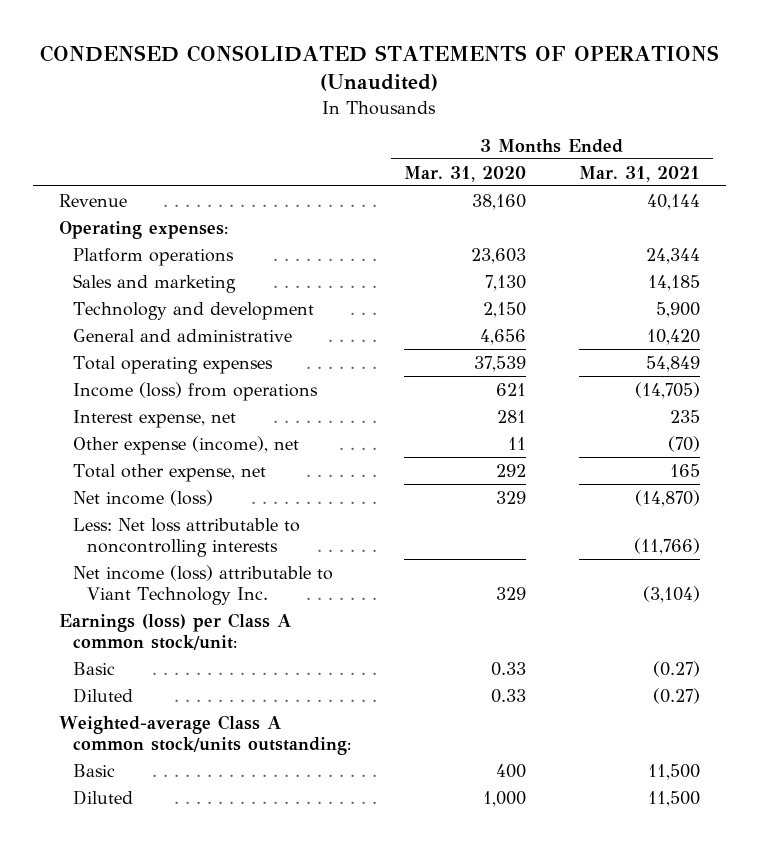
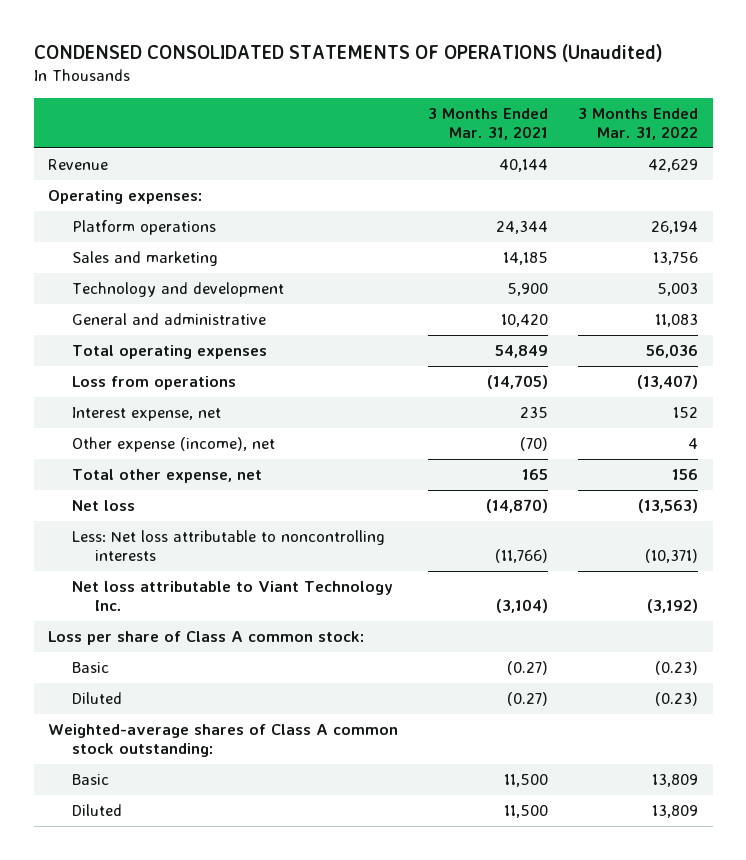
- | 3 Months Ended Mar. 31, 2020 | 3 Months Ended Mar. 31, 2021
+ | 3 Months Ended Mar. 31, 2021 | 3 Months Ended Mar. 31, 2022
- Income (loss) from operations | 621 | (14,705)
+ Loss from operations | (14,705) | (13,407)
- Net income (loss) | 329 | (14,870)
+ Net loss | (14,870) | (13,563)
- Net income (loss) attributable to Viant Technology Inc. | 329 | (3,104)
- Earnings (loss) per Class A common stock/unit:
+ Net loss attributable to Viant Technology Inc. | (3,104) | (3,192)
+ Loss per share of Class A common stock:
- Weighted-average Class A common stock/units outstanding:
+ Weighted-average shares of Class A common stock outstanding:

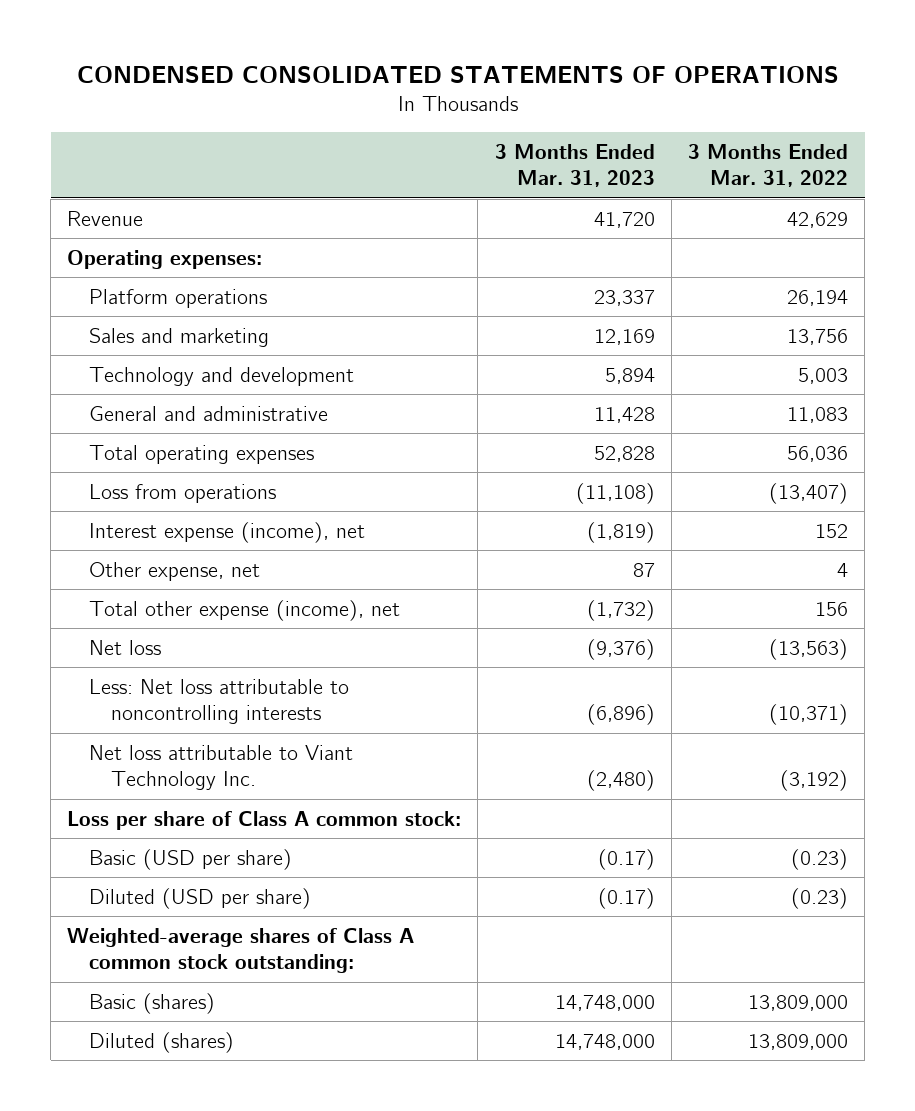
- CONDENSED CONSOLIDATED STATEMENTS OF OPERATIONS (Unaudited)
+ CONDENSED CONSOLIDATED STATEMENTS OF OPERATIONS
- | 3 Months Ended Mar. 31, 2021 | 3 Months Ended Mar. 31, 2022
+ | 3 Months Ended Mar. 31, 2023 | 3 Months Ended Mar. 31, 2022
- Interest expense, net | 235 | 152
- Other expense (income), net | (70) | 4
- Total other expense, net | 165 | 156
+ Interest expense (income), net | (1,819) | 152
+ Other expense, net | 87 | 4
+ Total other expense (income), net | (1,732) | 156
- Basic | (0.27) | (0.23)
- Diluted | (0.27) | (0.23)
+ Basic (USD per share) | (0.17) | (0.23)
+ Diluted (USD per share) | (0.17) | (0.23)
- Basic | 11,500 | 13,809
- Diluted | 11,500 | 13,809
+ Basic (shares) | 14,748,000 | 13,809,000
+ Diluted (shares) | 14,748,000 | 13,809,000

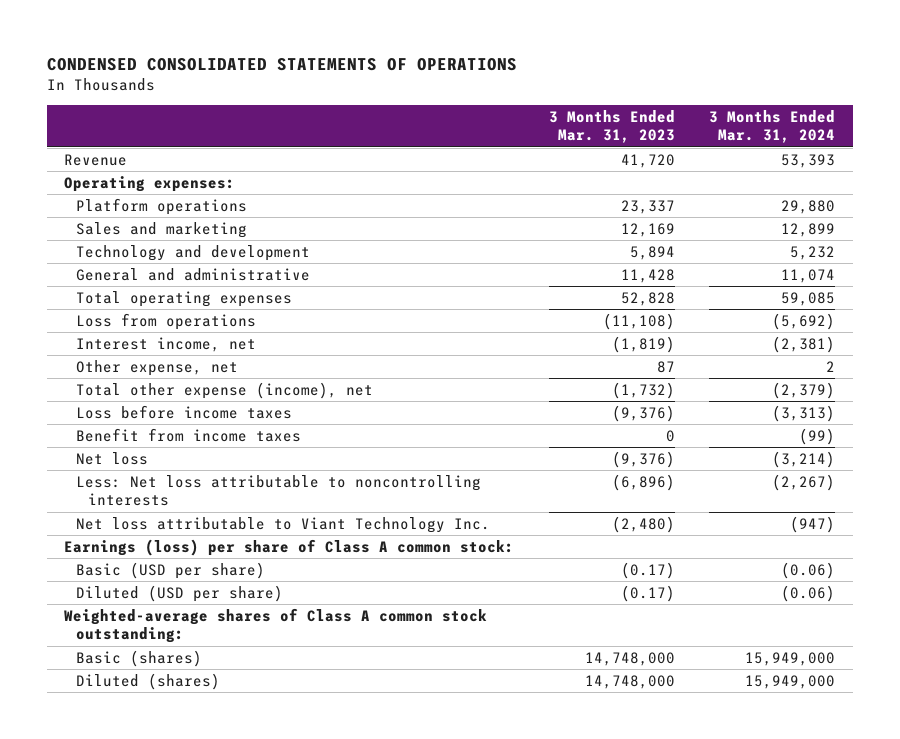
- | 3 Months Ended Mar. 31, 2023 | 3 Months Ended Mar. 31, 2022
+ | 3 Months Ended Mar. 31, 2023 | 3 Months Ended Mar. 31, 2024
- Interest expense (income), net | (1,819) | 152
+ Interest income, net | (1,819) | (2,381)
+ Loss before income taxes | (9,376) | (3,313)
+ Benefit from income taxes | 0 | (99)
- Loss per share of Class A common stock:
+ Earnings (loss) per share of Class A common stock:

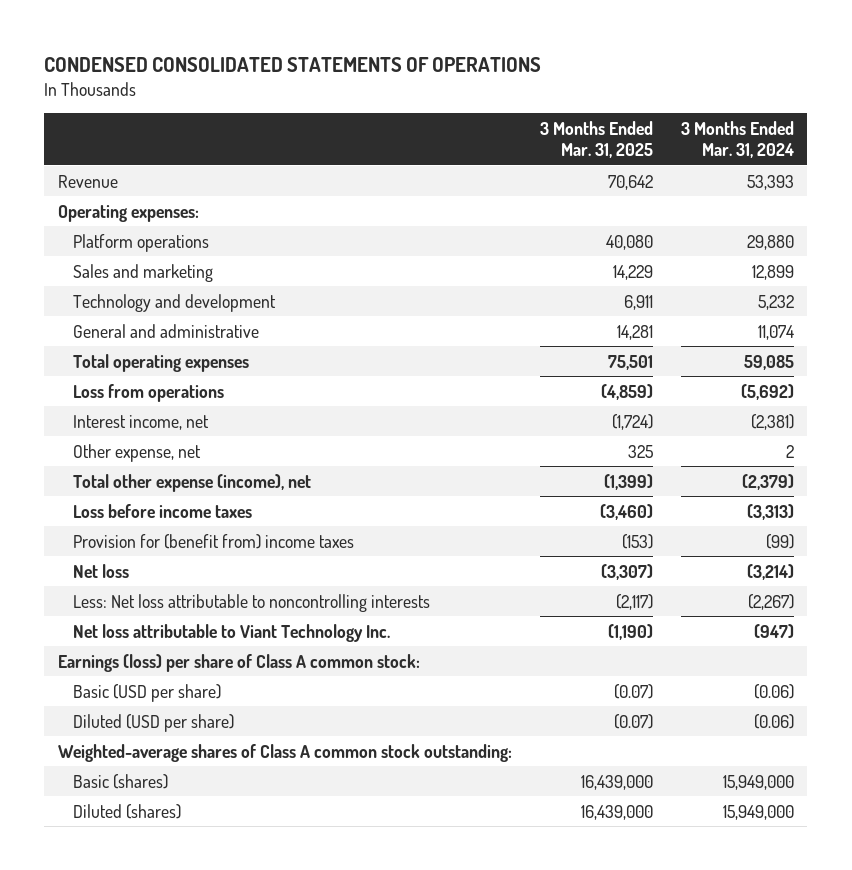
- | 3 Months Ended Mar. 31, 2023 | 3 Months Ended Mar. 31, 2024
+ | 3 Months Ended Mar. 31, 2025 | 3 Months Ended Mar. 31, 2024
- Benefit from income taxes | 0 | (99)
+ Provision for (benefit from) income taxes | (153) | (99)

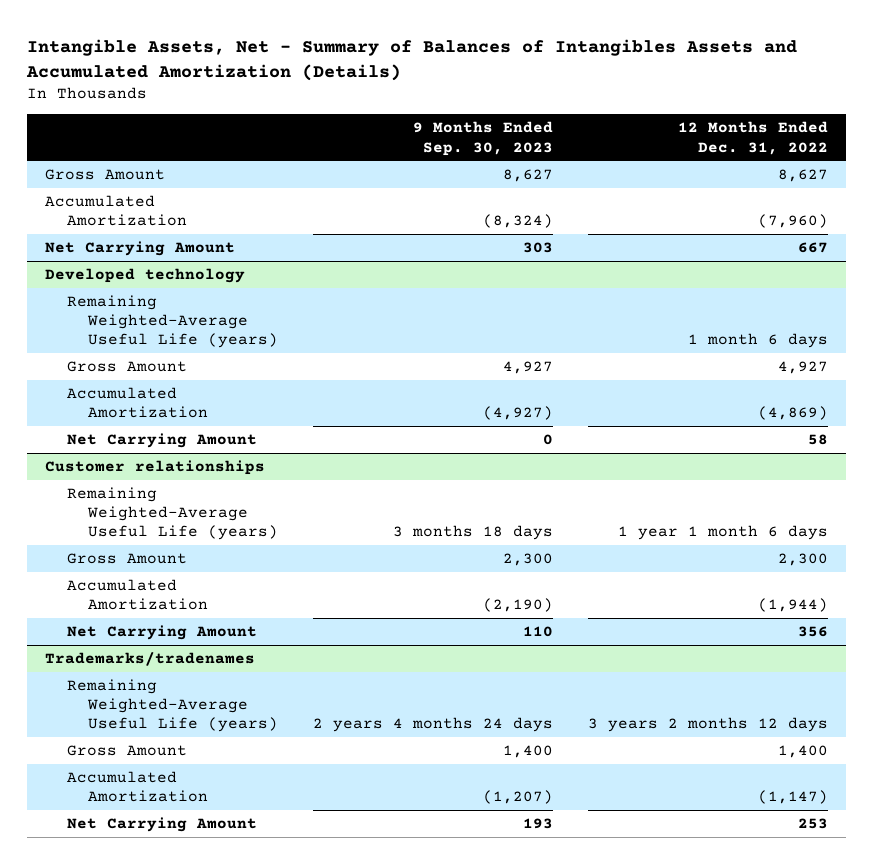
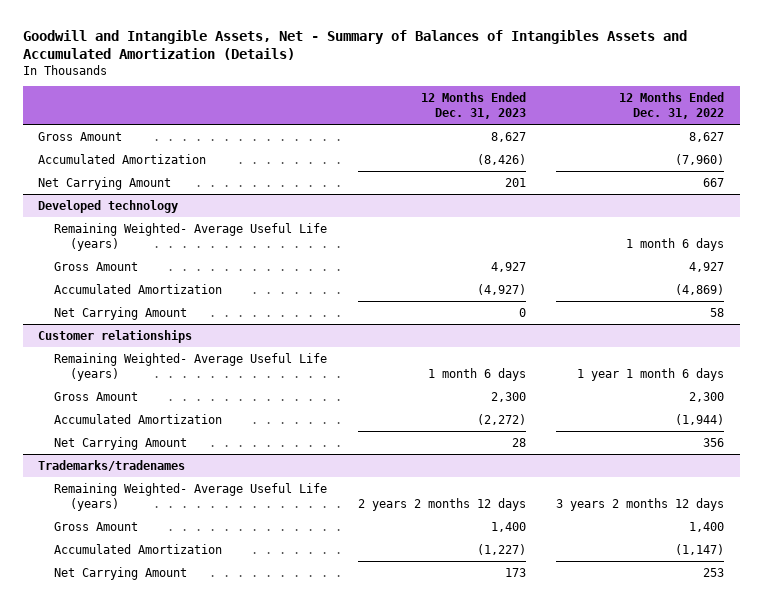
- Intangible Assets, Net - Summary of Balances of Intangibles Assets and Accumulated Amortization (Details)
+ Goodwill and Intangible Assets, Net - Summary of Balances of Intangibles Assets and Accumulated Amortization (Details)
- | 9 Months Ended Sep. 30, 2023 | 12 Months Ended Dec. 31, 2022
+ | 12 Months Ended Dec. 31, 2023 | 12 Months Ended Dec. 31, 2022
@ Developed technology
- Remaining Weighted-Average Useful Life (years) | | 1 month 6 days
+ Remaining Weighted- Average Useful Life (years) | | 1 month 6 days
@ Customer relationships
- Remaining Weighted-Average Useful Life (years) | 3 months 18 days | 1 year 1 month 6 days
+ Remaining Weighted- Average Useful Life (years) | 1 month 6 days | 1 year 1 month 6 days
@ Trademarks/tradenames
- Remaining Weighted-Average Useful Life (years) | 2 years 4 months 24 days | 3 years 2 months 12 days
+ Remaining Weighted- Average Useful Life (years) | 2 years 2 months 12 days | 3 years 2 months 12 days

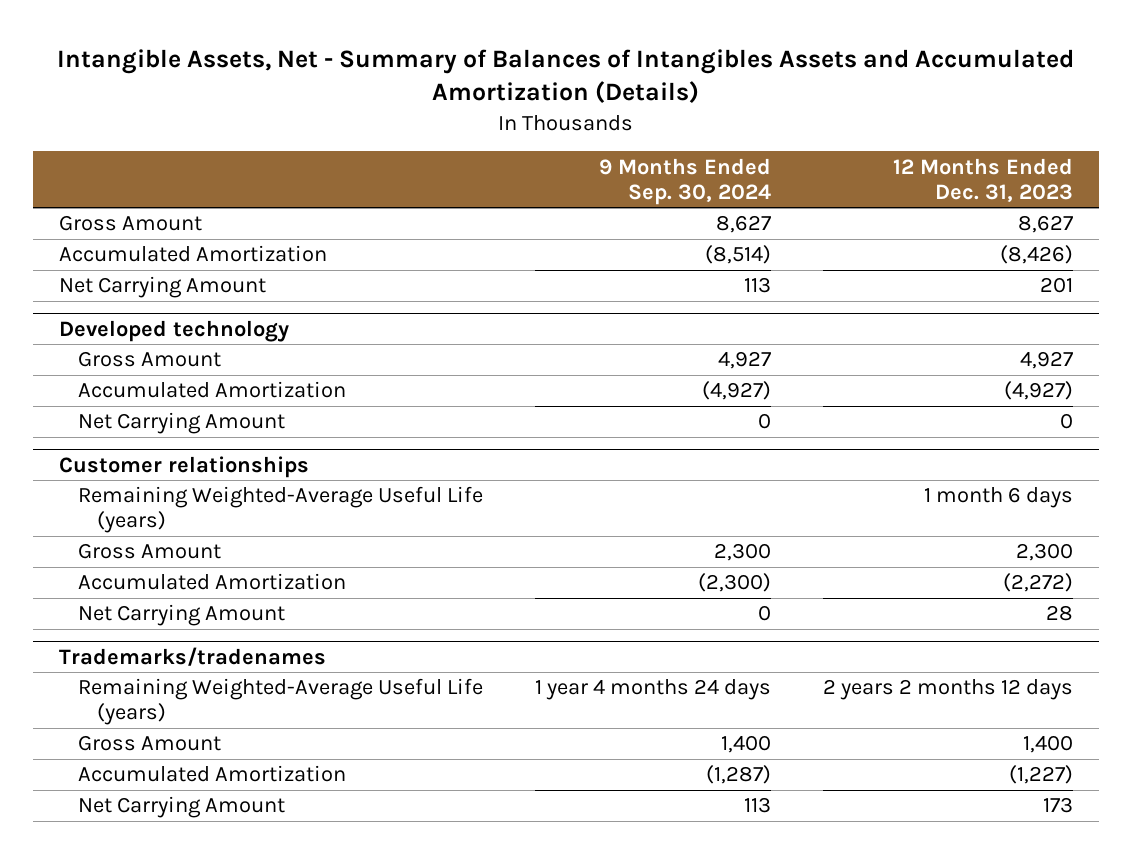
- Goodwill and Intangible Assets, Net - Summary of Balances of Intangibles Assets and Accumulated Amortization (Details)
+ Intangible Assets, Net - Summary of Balances of Intangibles Assets and Accumulated Amortization (Details)
- | 12 Months Ended Dec. 31, 2023 | 12 Months Ended Dec. 31, 2022
+ | 9 Months Ended Sep. 30, 2024 | 12 Months Ended Dec. 31, 2023
@ Developed technology
- Remaining Weighted- Average Useful Life (years) | | 1 month 6 days
@ Customer relationships
- Remaining Weighted- Average Useful Life (years) | 1 month 6 days | 1 year 1 month 6 days
+ Remaining Weighted-Average Useful Life (years) | | 1 month 6 days
@ Trademarks/tradenames
- Remaining Weighted- Average Useful Life (years) | 2 years 2 months 12 days | 3 years 2 months 12 days
+ Remaining Weighted-Average Useful Life (years) | 1 year 4 months 24 days | 2 years 2 months 12 days

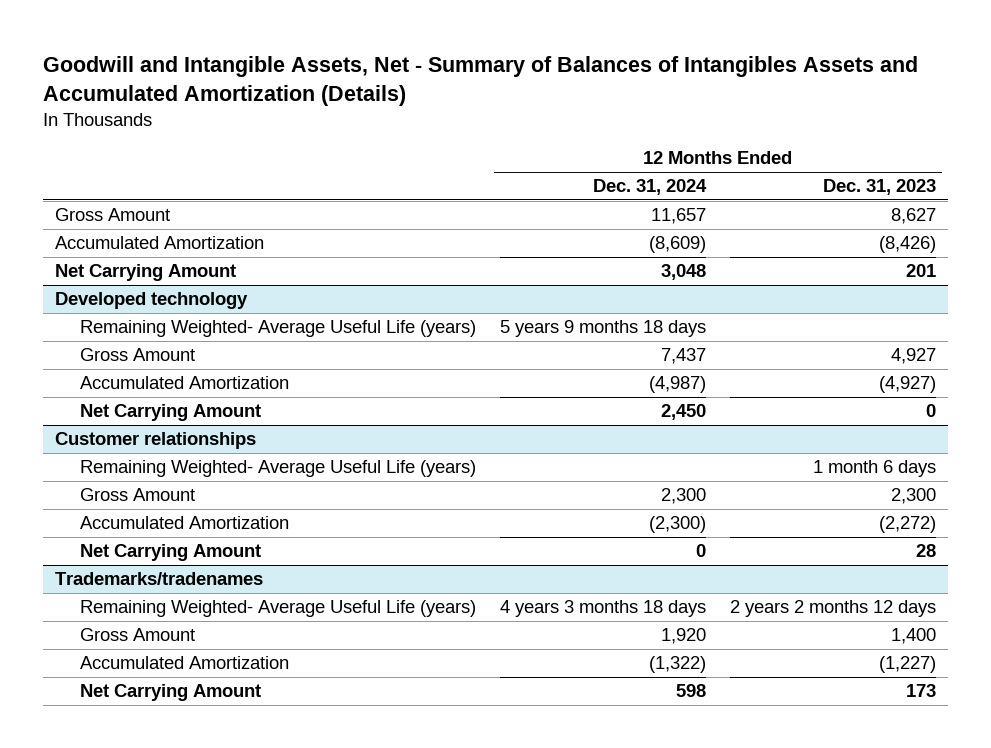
- Intangible Assets, Net - Summary of Balances of Intangibles Assets and Accumulated Amortization (Details)
+ Goodwill and Intangible Assets, Net - Summary of Balances of Intangibles Assets and Accumulated Amortization (Details)
- | 9 Months Ended Sep. 30, 2024 | 12 Months Ended Dec. 31, 2023
+ | 12 Months Ended Dec. 31, 2024 | 12 Months Ended Dec. 31, 2023
@ Developed technology
+ Remaining Weighted- Average Useful Life (years) | 5 years 9 months 18 days |
@ Customer relationships
- Remaining Weighted-Average Useful Life (years) | | 1 month 6 days
+ Remaining Weighted- Average Useful Life (years) | | 1 month 6 days
@ Trademarks/tradenames
- Remaining Weighted-Average Useful Life (years) | 1 year 4 months 24 days | 2 years 2 months 12 days
+ Remaining Weighted- Average Useful Life (years) | 4 years 3 months 18 days | 2 years 2 months 12 days

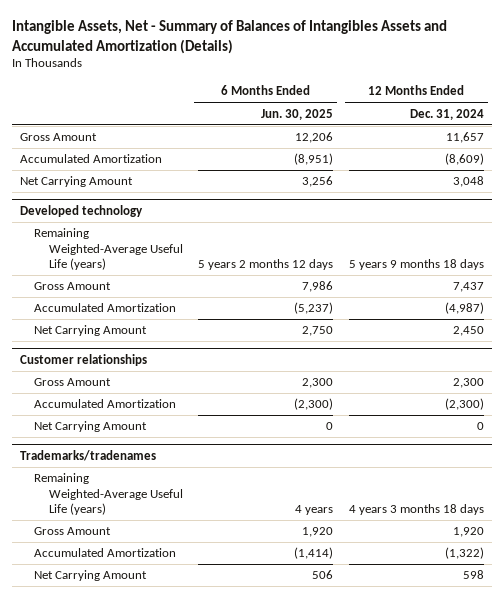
- Goodwill and Intangible Assets, Net - Summary of Balances of Intangibles Assets and Accumulated Amortization (Details)
+ Intangible Assets, Net - Summary of Balances of Intangibles Assets and Accumulated Amortization (Details)
- | 12 Months Ended Dec. 31, 2024 | 12 Months Ended Dec. 31, 2023
+ | 6 Months Ended Jun. 30, 2025 | 12 Months Ended Dec. 31, 2024
@ Developed technology
- Remaining Weighted- Average Useful Life (years) | 5 years 9 months 18 days |
+ Remaining Weighted-Average Useful Life (years) | 5 years 2 months 12 days | 5 years 9 months 18 days
@ Customer relationships
- Remaining Weighted- Average Useful Life (years) | | 1 month 6 days
@ Trademarks/tradenames
- Remaining Weighted- Average Useful Life (years) | 4 years 3 months 18 days | 2 years 2 months 12 days
+ Remaining Weighted-Average Useful Life (years) | 4 years | 4 years 3 months 18 days

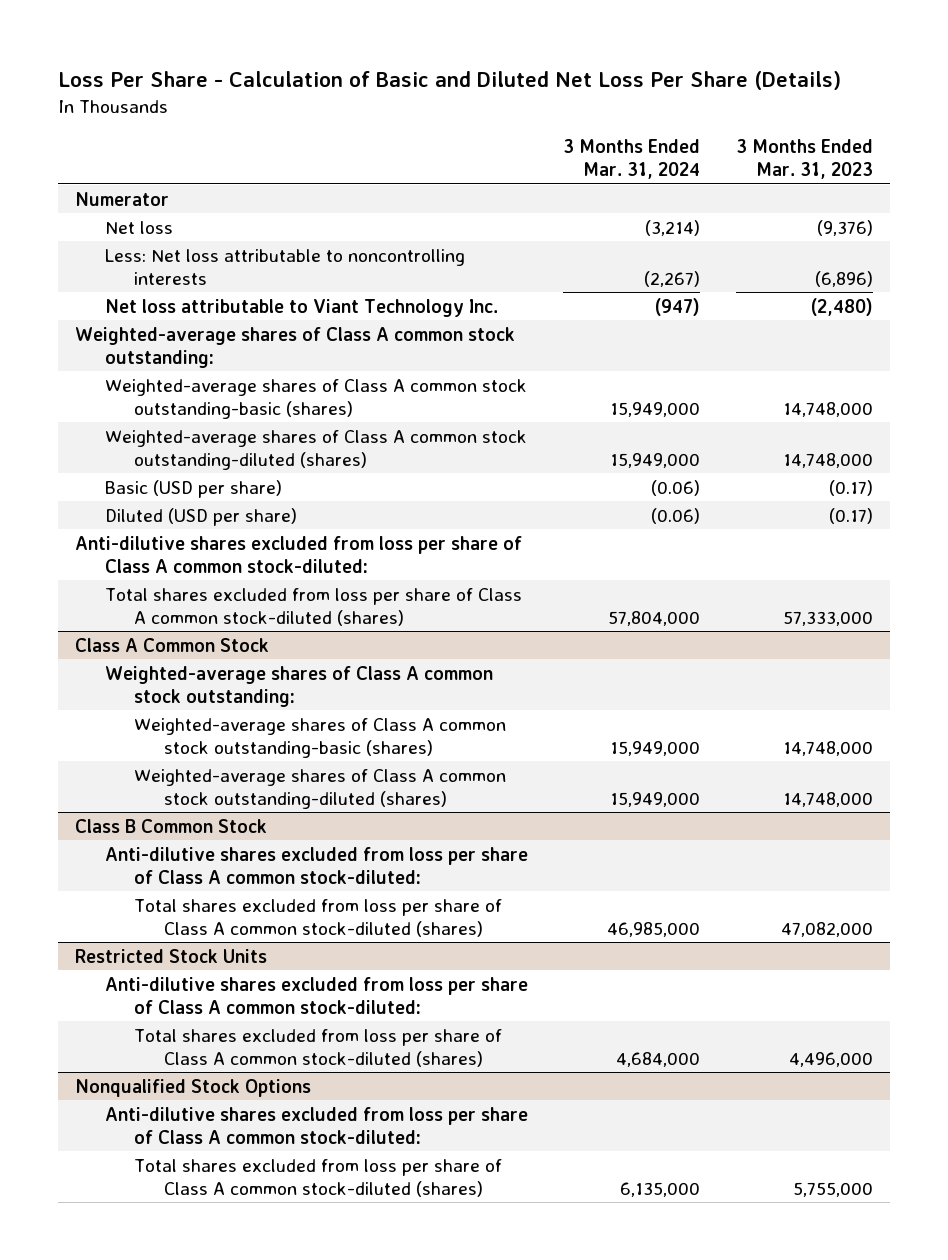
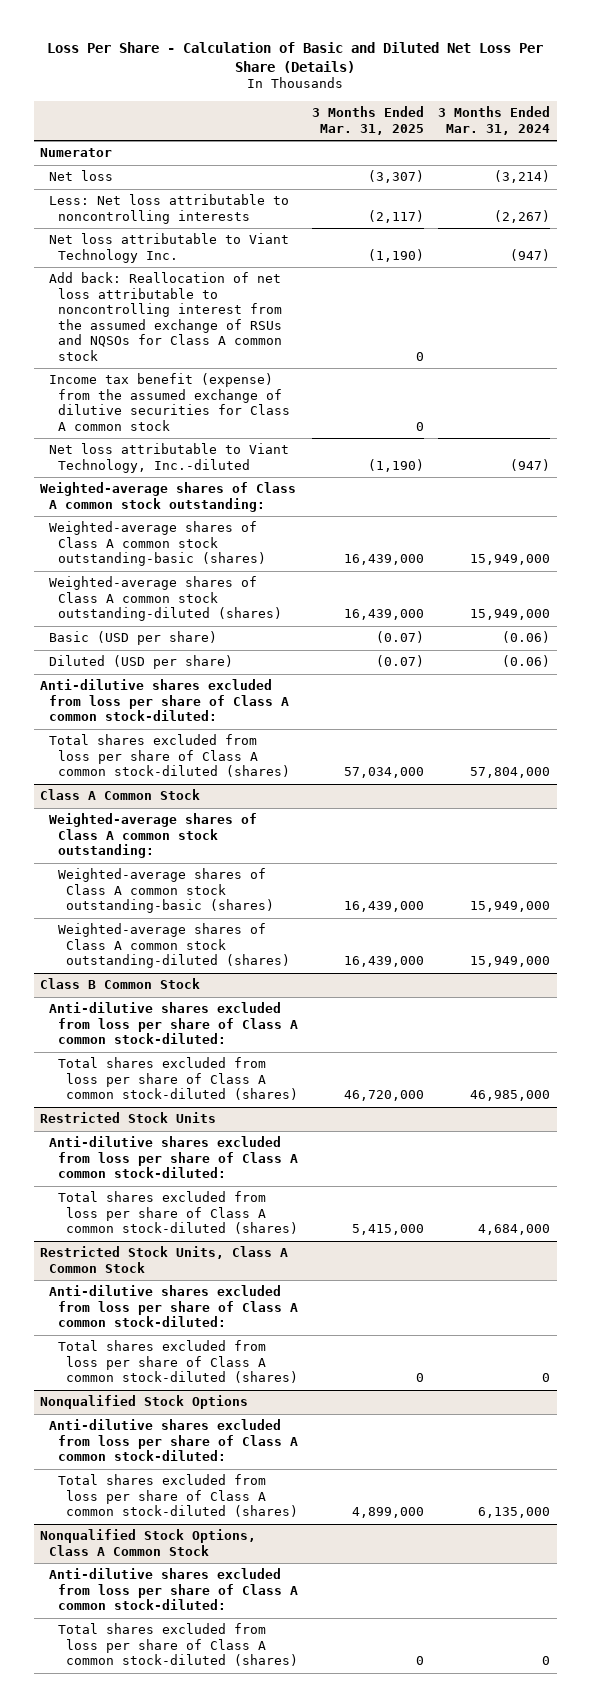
- | 3 Months Ended Mar. 31, 2024 | 3 Months Ended Mar. 31, 2023
+ | 3 Months Ended Mar. 31, 2025 | 3 Months Ended Mar. 31, 2024
+ Add back: Reallocation of net loss attributable to noncontrolling interest from the assumed exchange of RSUs and NQSOs for Class A common stock | 0 |
+ Income tax benefit (expense) from the assumed exchange of dilutive securities for Class A common stock | 0 |
+ Net loss attributable to Viant Technology, Inc.-diluted | (1,190) | (947)
+ Restricted Stock Units, Class A Common Stock
+ Anti-dilutive shares excluded from loss per share of Class A common stock-diluted:
+ Total shares excluded from loss per share of Class A common stock-diluted (shares) | 0 | 0
+ Nonqualified Stock Options, Class A Common Stock
+ Anti-dilutive shares excluded from loss per share of Class A common stock-diluted:
+ Total shares excluded from loss per share of Class A common stock-diluted (shares) | 0 | 0

